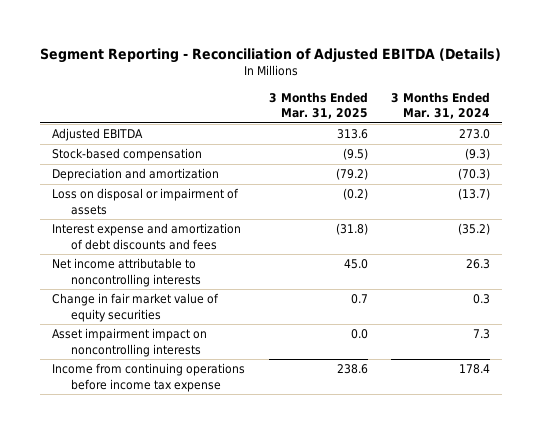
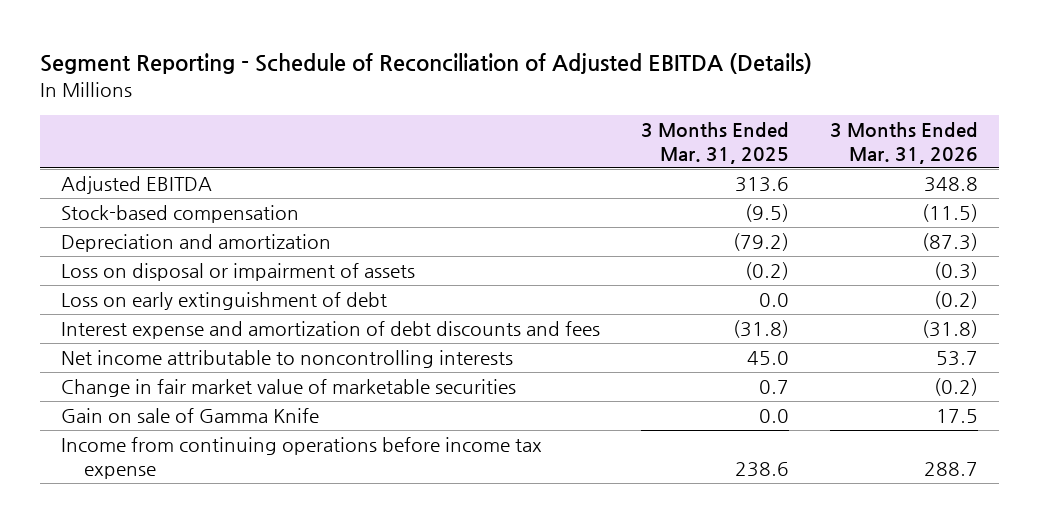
- Segment Reporting - Reconciliation of Adjusted EBITDA (Details)
+ Segment Reporting - Schedule of Reconciliation of Adjusted EBITDA (Details)
- | 3 Months Ended Mar. 31, 2025 | 3 Months Ended Mar. 31, 2024
+ | 3 Months Ended Mar. 31, 2025 | 3 Months Ended Mar. 31, 2026
+ Loss on early extinguishment of debt | 0.0 | (0.2)
- Change in fair market value of equity securities | 0.7 | 0.3
- Asset impairment impact on noncontrolling interests | 0.0 | 7.3
+ Change in fair market value of marketable securities | 0.7 | (0.2)
+ Gain on sale of Gamma Knife | 0.0 | 17.5

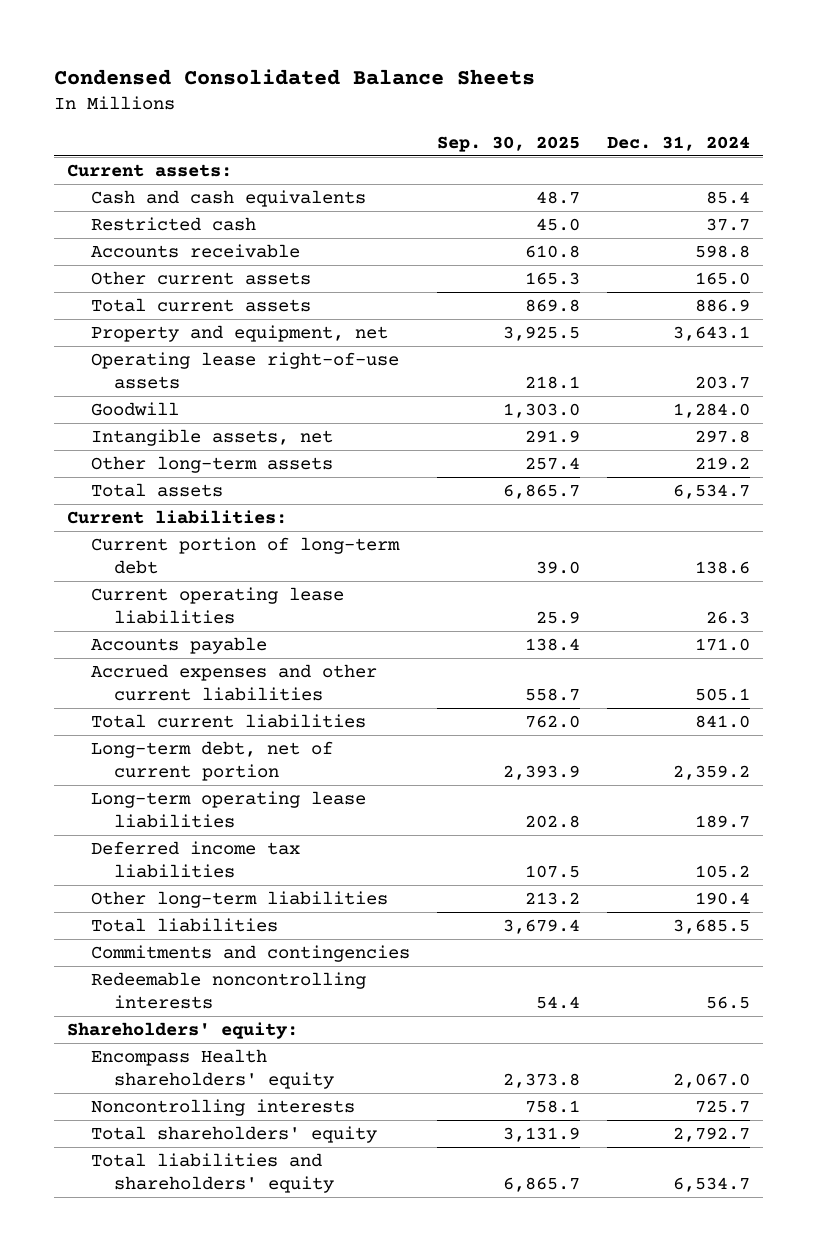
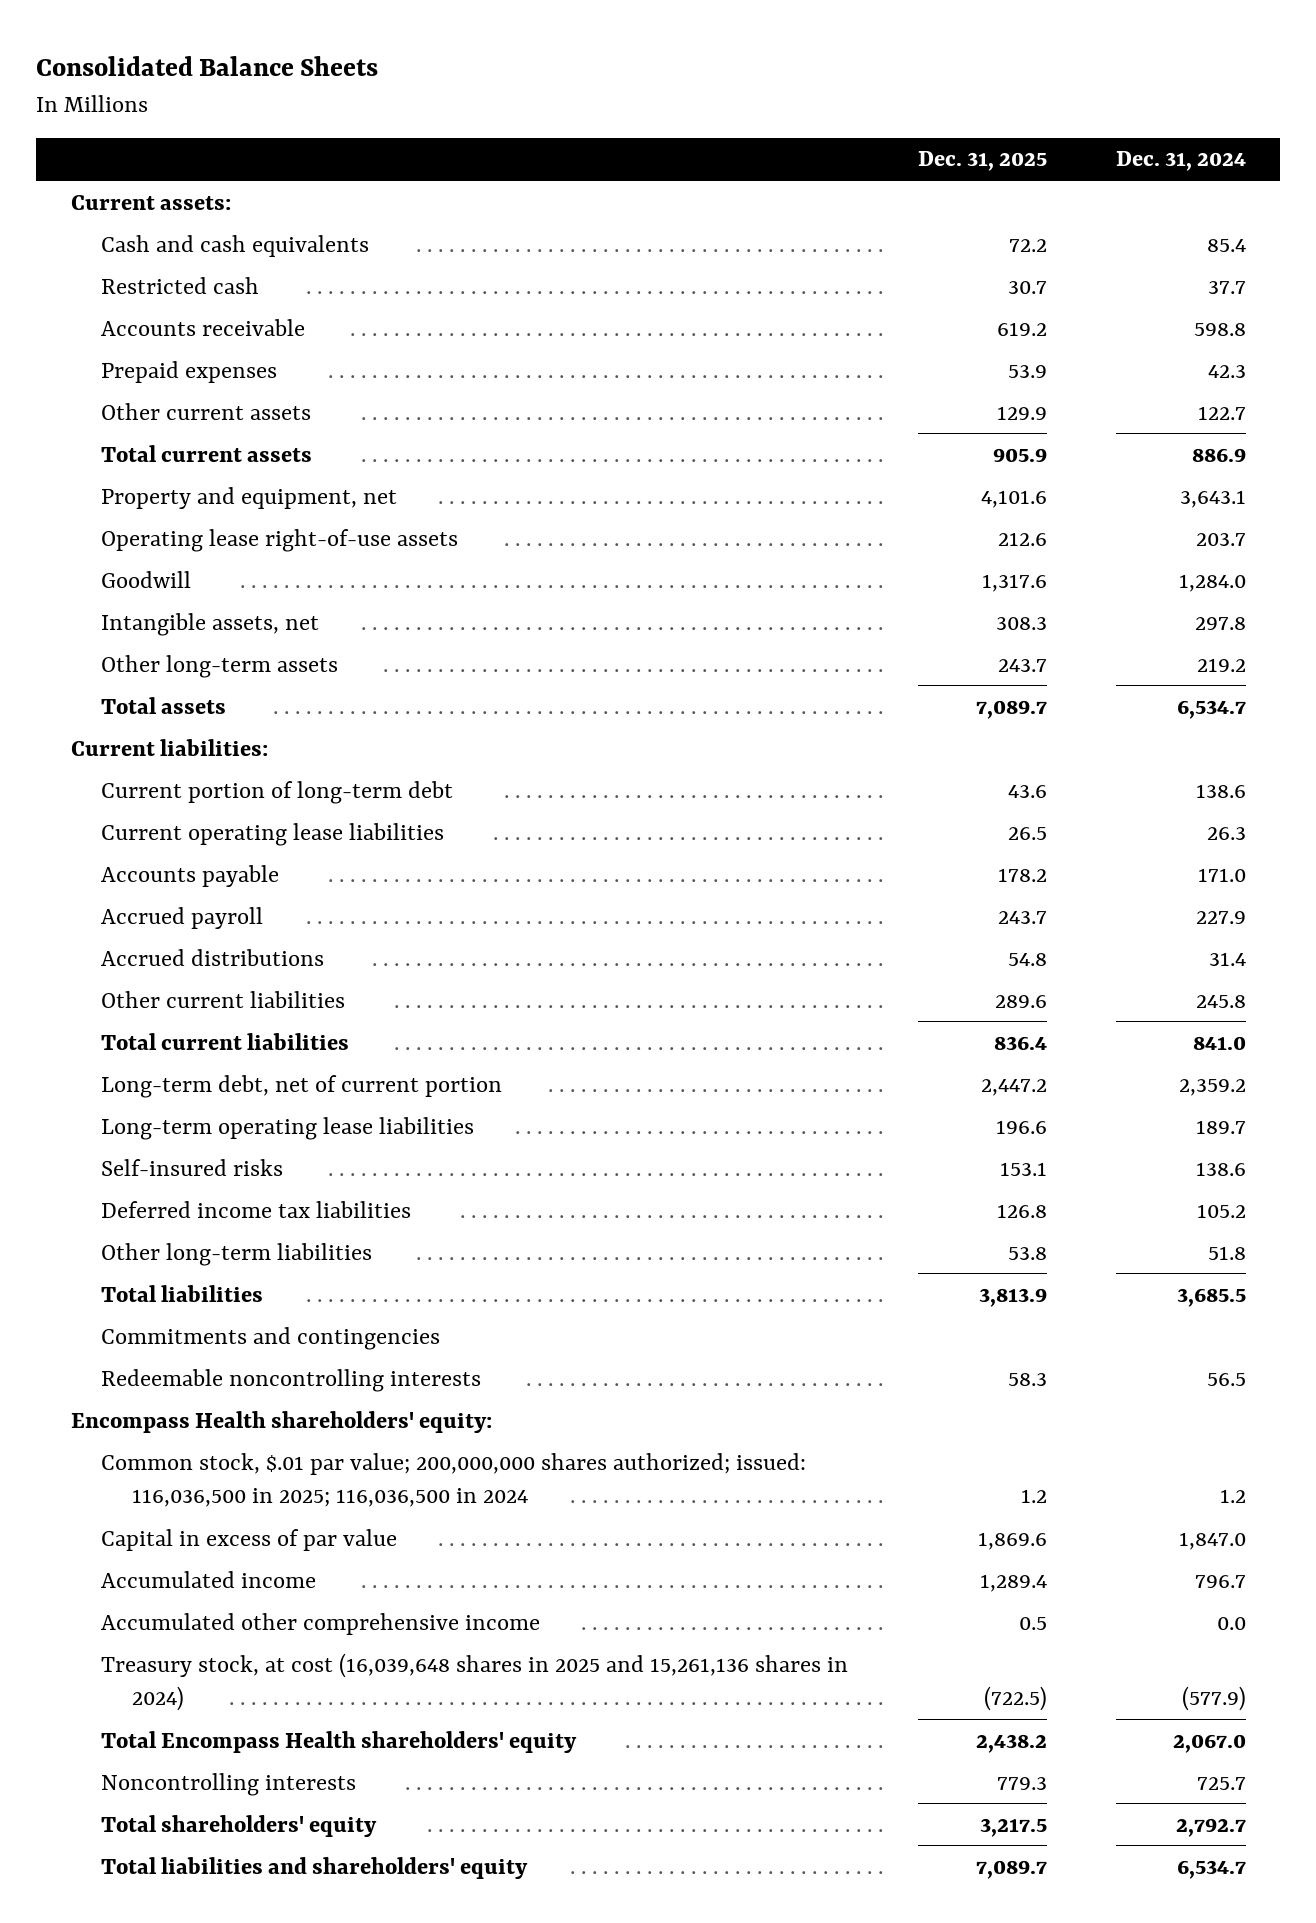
- Condensed Consolidated Balance Sheets
+ Consolidated Balance Sheets
- | Sep. 30, 2025 | Dec. 31, 2024
+ | Dec. 31, 2025 | Dec. 31, 2024
- Other current assets | 165.3 | 165.0
+ Prepaid expenses | 53.9 | 42.3
+ Other current assets | 129.9 | 122.7
- Accrued expenses and other current liabilities | 558.7 | 505.1
+ Accrued payroll | 243.7 | 227.9
+ Accrued distributions | 54.8 | 31.4
+ Other current liabilities | 289.6 | 245.8
+ Self-insured risks | 153.1 | 138.6
- Other long-term liabilities | 213.2 | 190.4
+ Other long-term liabilities | 53.8 | 51.8
- Shareholders' equity:
- Encompass Health shareholders' equity | 2,373.8 | 2,067.0
+ Encompass Health shareholders' equity:
+ Common stock, $.01 par value; 200,000,000 shares authorized; issued: 116,036,500 in 2025; 116,036,500 in 2024 | 1.2 | 1.2
+ Capital in excess of par value | 1,869.6 | 1,847.0
+ Accumulated income | 1,289.4 | 796.7
+ Accumulated other comprehensive income | 0.5 | 0.0
+ Treasury stock, at cost (16,039,648 shares in 2025 and 15,261,136 shares in 2024) | (722.5) | (577.9)
+ Total Encompass Health shareholders' equity | 2,438.2 | 2,067.0

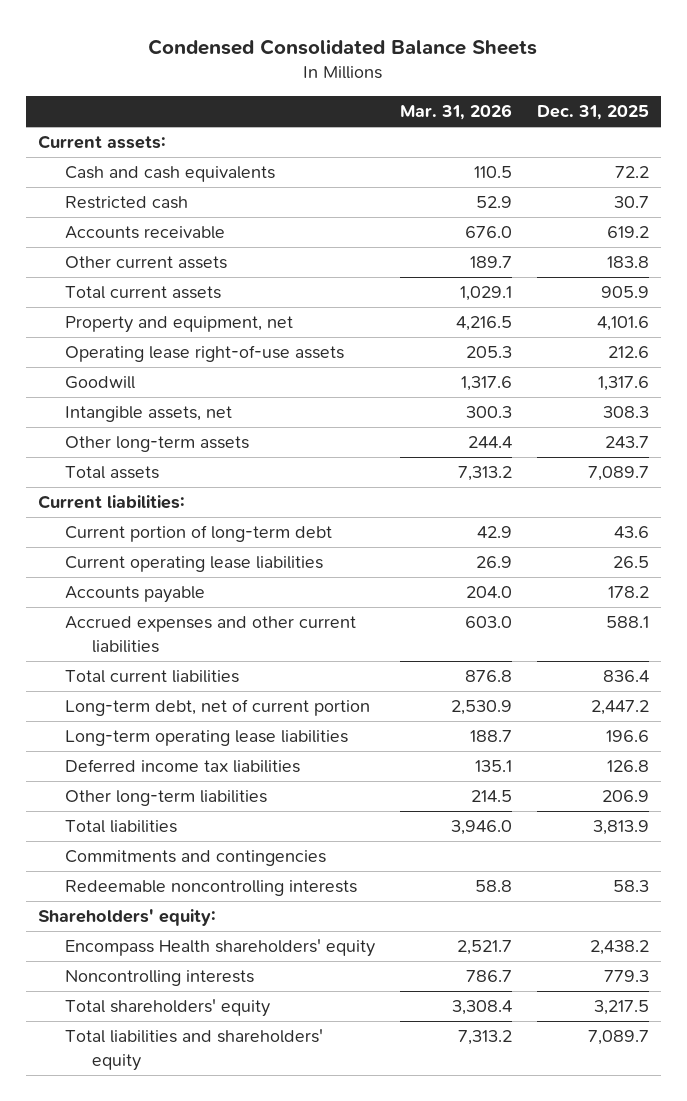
- Consolidated Balance Sheets
+ Condensed Consolidated Balance Sheets
- | Dec. 31, 2025 | Dec. 31, 2024
+ | Mar. 31, 2026 | Dec. 31, 2025
- Prepaid expenses | 53.9 | 42.3
- Other current assets | 129.9 | 122.7
+ Other current assets | 189.7 | 183.8
- Accrued payroll | 243.7 | 227.9
- Accrued distributions | 54.8 | 31.4
- Other current liabilities | 289.6 | 245.8
+ Accrued expenses and other current liabilities | 603.0 | 588.1
- Self-insured risks | 153.1 | 138.6
- Other long-term liabilities | 53.8 | 51.8
+ Other long-term liabilities | 214.5 | 206.9
- Encompass Health shareholders' equity:
- Common stock, $.01 par value; 200,000,000 shares authorized; issued: 116,036,500 in 2025; 116,036,500 in 2024 | 1.2 | 1.2
- Capital in excess of par value | 1,869.6 | 1,847.0
- Accumulated income | 1,289.4 | 796.7
- Accumulated other comprehensive income | 0.5 | 0.0
- Treasury stock, at cost (16,039,648 shares in 2025 and 15,261,136 shares in 2024) | (722.5) | (577.9)
- Total Encompass Health shareholders' equity | 2,438.2 | 2,067.0
+ Shareholders' equity:
+ Encompass Health shareholders' equity | 2,521.7 | 2,438.2

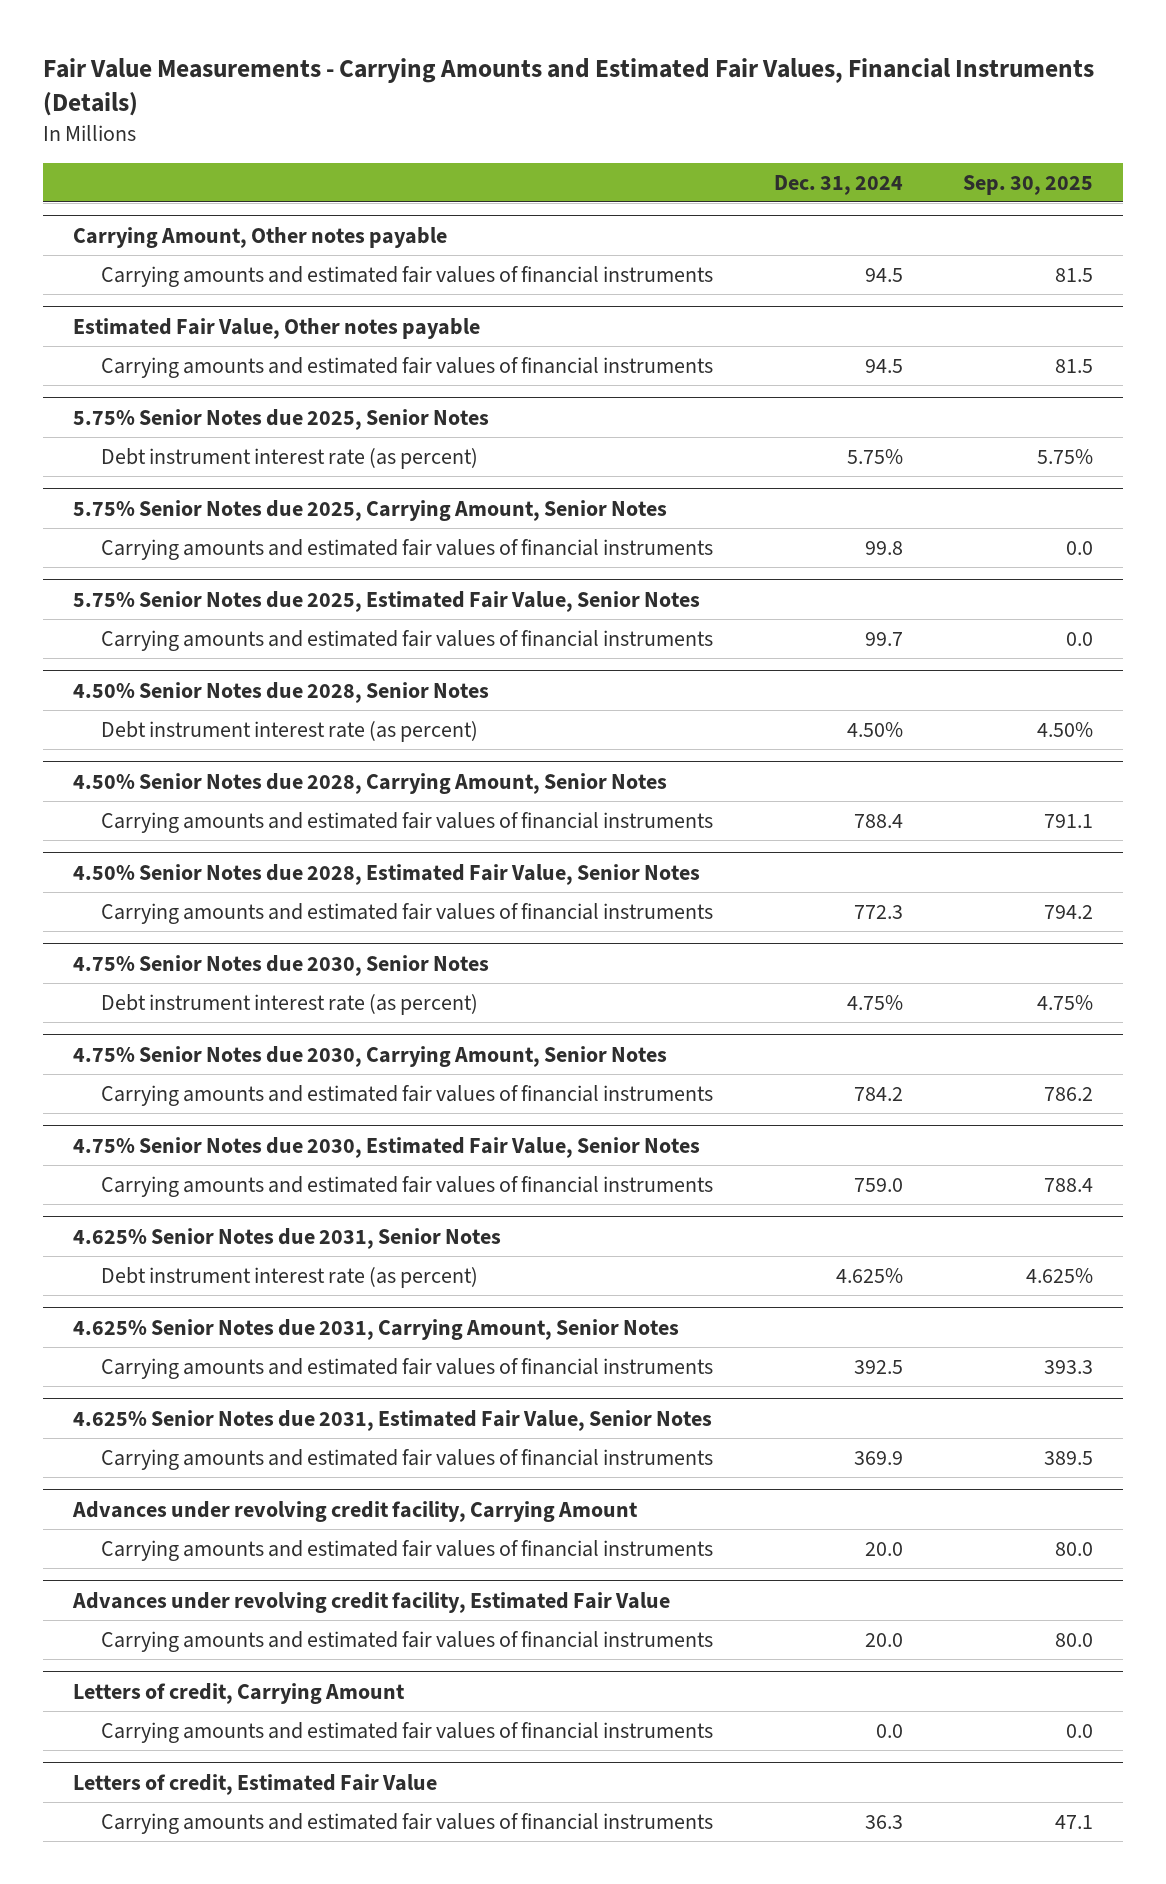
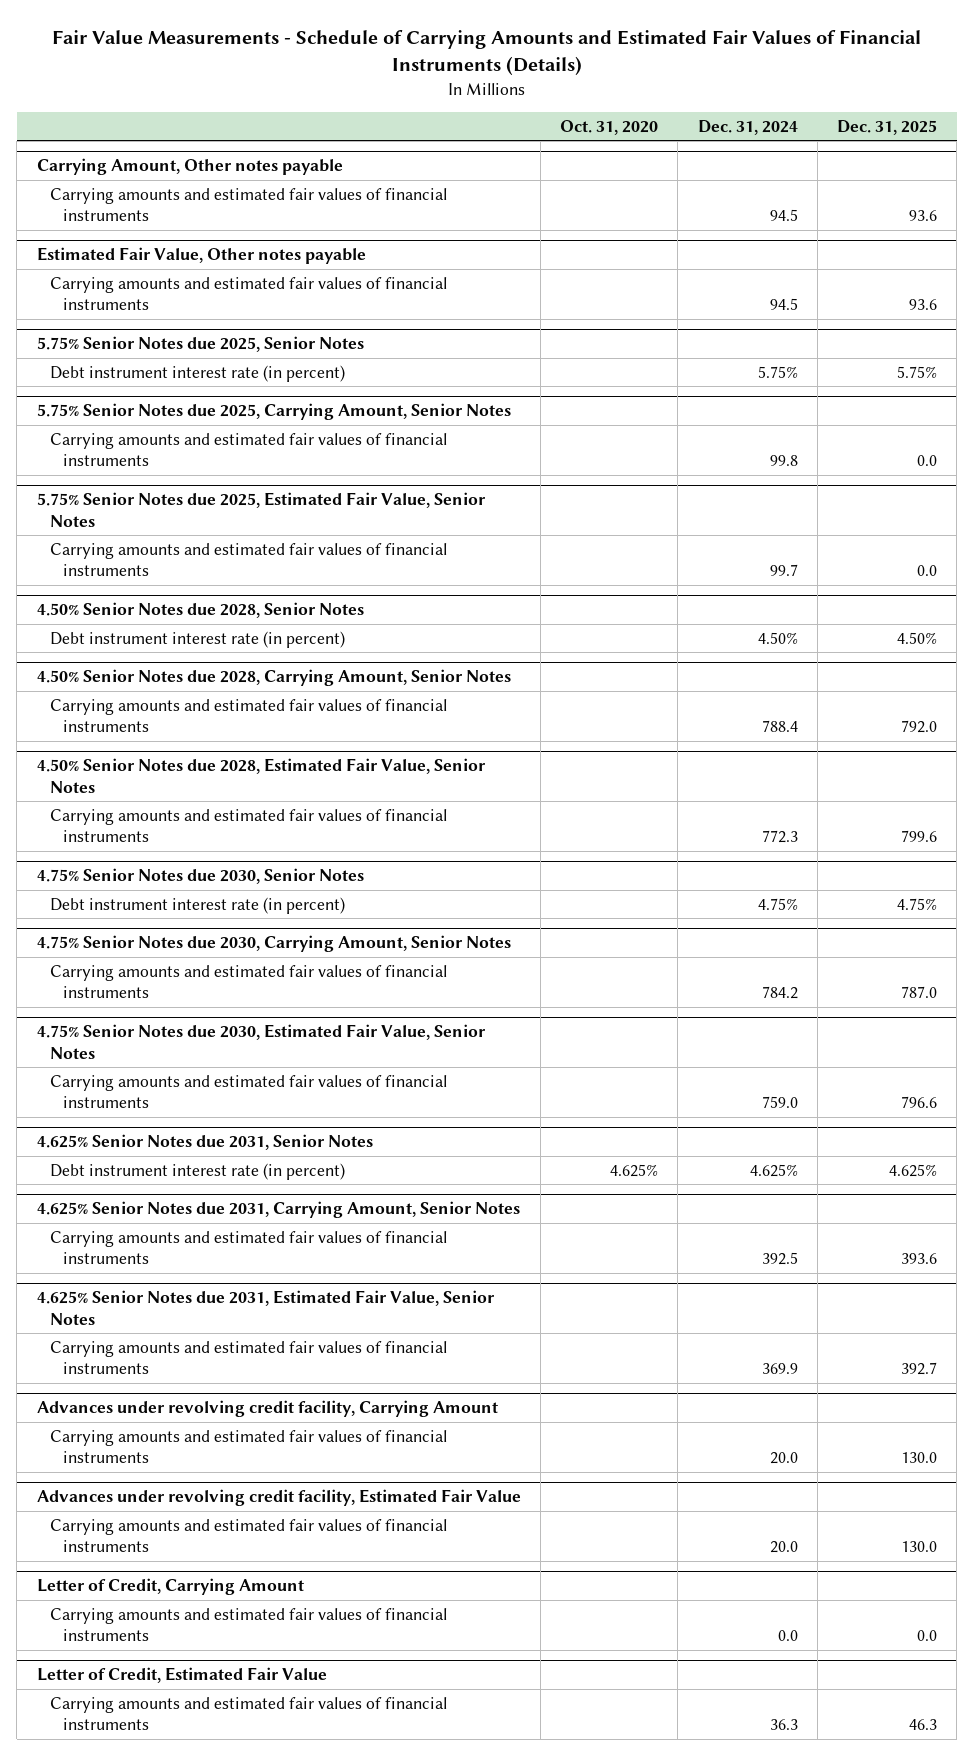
- Fair Value Measurements - Carrying Amounts and Estimated Fair Values, Financial Instruments (Details)
+ Fair Value Measurements - Schedule of Carrying Amounts and Estimated Fair Values of Financial Instruments (Details)
- | Dec. 31, 2024 | Sep. 30, 2025
+ | Oct. 31, 2020 | Dec. 31, 2024 | Dec. 31, 2025
@ 5.75% Senior Notes due 2025, Senior Notes
- Debt instrument interest rate (as percent) | 5.75% | 5.75%
+ Debt instrument interest rate (in percent) | | 5.75% | 5.75%
@ 4.50% Senior Notes due 2028, Senior Notes
- Debt instrument interest rate (as percent) | 4.50% | 4.50%
+ Debt instrument interest rate (in percent) | | 4.50% | 4.50%
@ 4.75% Senior Notes due 2030, Senior Notes
- Debt instrument interest rate (as percent) | 4.75% | 4.75%
+ Debt instrument interest rate (in percent) | | 4.75% | 4.75%
@ 4.625% Senior Notes due 2031, Senior Notes
- Debt instrument interest rate (as percent) | 4.625% | 4.625%
+ Debt instrument interest rate (in percent) | 4.625% | 4.625% | 4.625%
- Letters of credit, Carrying Amount
+ Letter of Credit, Carrying Amount
- Letters of credit, Estimated Fair Value
+ Letter of Credit, Estimated Fair Value

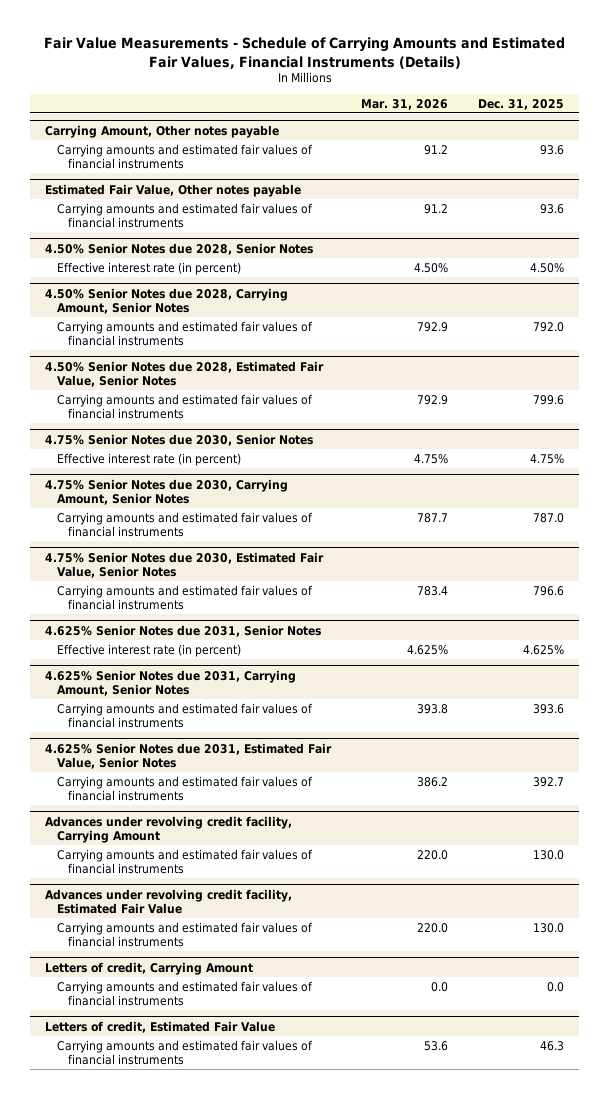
- Fair Value Measurements - Schedule of Carrying Amounts and Estimated Fair Values of Financial Instruments (Details)
+ Fair Value Measurements - Schedule of Carrying Amounts and Estimated Fair Values, Financial Instruments (Details)
- | Oct. 31, 2020 | Dec. 31, 2024 | Dec. 31, 2025
+ | Mar. 31, 2026 | Dec. 31, 2025
- 5.75% Senior Notes due 2025, Senior Notes
- Debt instrument interest rate (in percent) | | 5.75% | 5.75%
- 5.75% Senior Notes due 2025, Carrying Amount, Senior Notes
- Carrying amounts and estimated fair values of financial instruments | | 99.8 | 0.0
- 5.75% Senior Notes due 2025, Estimated Fair Value, Senior Notes
- Carrying amounts and estimated fair values of financial instruments | | 99.7 | 0.0
@ 4.50% Senior Notes due 2028, Senior Notes
- Debt instrument interest rate (in percent) | | 4.50% | 4.50%
+ Effective interest rate (in percent) | 4.50% | 4.50%
@ 4.75% Senior Notes due 2030, Senior Notes
- Debt instrument interest rate (in percent) | | 4.75% | 4.75%
+ Effective interest rate (in percent) | 4.75% | 4.75%
@ 4.625% Senior Notes due 2031, Senior Notes
- Debt instrument interest rate (in percent) | 4.625% | 4.625% | 4.625%
+ Effective interest rate (in percent) | 4.625% | 4.625%
- Letter of Credit, Carrying Amount
+ Letters of credit, Carrying Amount
- Letter of Credit, Estimated Fair Value
+ Letters of credit, Estimated Fair Value

